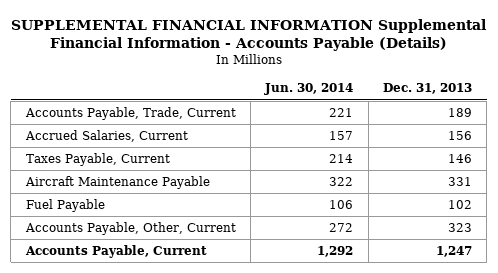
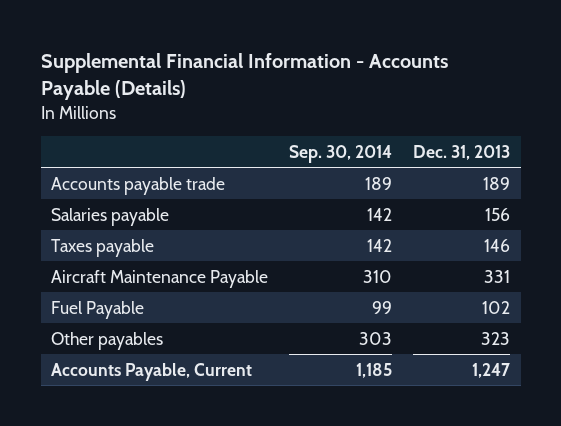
- SUPPLEMENTAL FINANCIAL INFORMATION Supplemental Financial Information - Accounts Payable (Details)
+ Supplemental Financial Information - Accounts Payable (Details)
- | Jun. 30, 2014 | Dec. 31, 2013
+ | Sep. 30, 2014 | Dec. 31, 2013
- Accounts Payable, Trade, Current | 221 | 189
- Accrued Salaries, Current | 157 | 156
- Taxes Payable, Current | 214 | 146
+ Accounts payable trade | 189 | 189
+ Salaries payable | 142 | 156
+ Taxes payable | 142 | 146
- Accounts Payable, Other, Current | 272 | 323
+ Other payables | 303 | 323

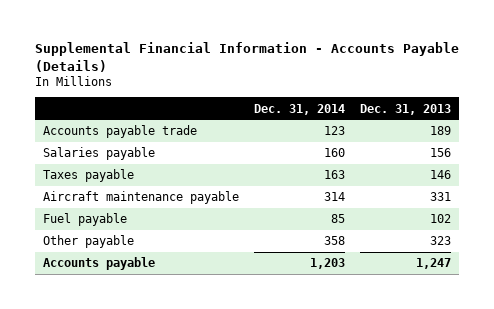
- | Sep. 30, 2014 | Dec. 31, 2013
+ | Dec. 31, 2014 | Dec. 31, 2013
- Aircraft Maintenance Payable | 310 | 331
- Fuel Payable | 99 | 102
- Other payables | 303 | 323
- Accounts Payable, Current | 1,185 | 1,247
+ Aircraft maintenance payable | 314 | 331
+ Fuel payable | 85 | 102
+ Other payable | 358 | 323
+ Accounts payable | 1,203 | 1,247

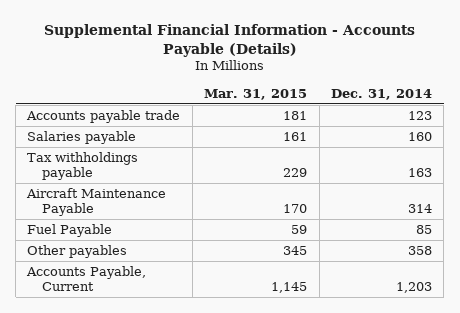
- | Dec. 31, 2014 | Dec. 31, 2013
+ | Mar. 31, 2015 | Dec. 31, 2014
- Taxes payable | 163 | 146
- Aircraft maintenance payable | 314 | 331
- Fuel payable | 85 | 102
- Other payable | 358 | 323
- Accounts payable | 1,203 | 1,247
+ Tax withholdings payable | 229 | 163
+ Aircraft Maintenance Payable | 170 | 314
+ Fuel Payable | 59 | 85
+ Other payables | 345 | 358
+ Accounts Payable, Current | 1,145 | 1,203

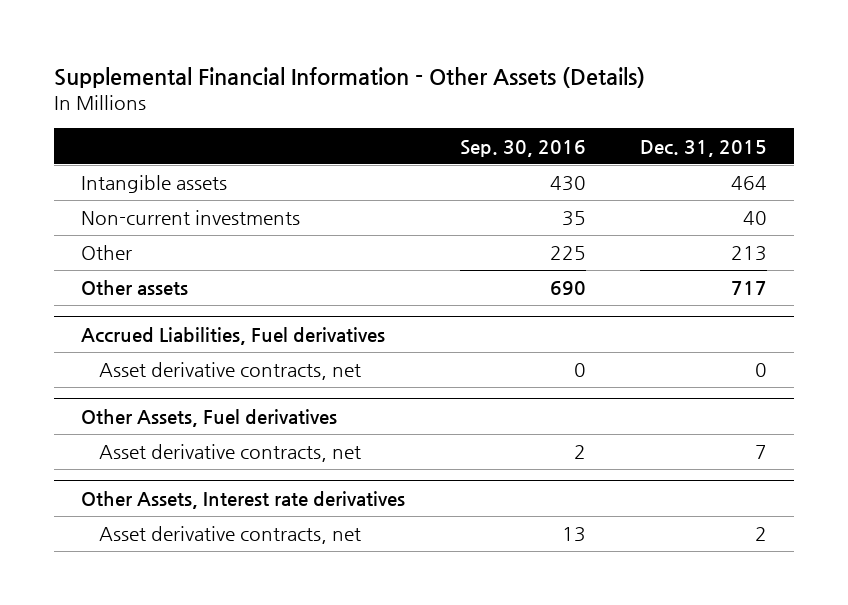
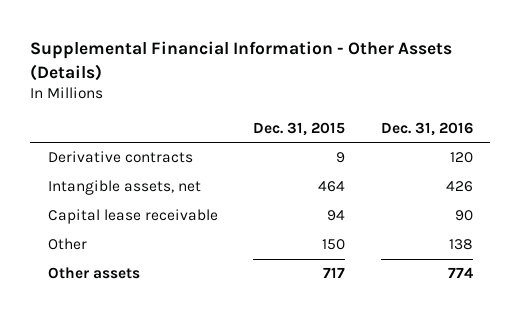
- | Sep. 30, 2016 | Dec. 31, 2015
+ | Dec. 31, 2015 | Dec. 31, 2016
- Intangible assets | 430 | 464
- Non-current investments | 35 | 40
- Other | 225 | 213
+ Derivative contracts | 9 | 120
+ Intangible assets, net | 464 | 426
+ Capital lease receivable | 94 | 90
+ Other | 150 | 138
- Accrued Liabilities, Fuel derivatives
- Asset derivative contracts, net | 0 | 0
- Other Assets, Fuel derivatives
- Asset derivative contracts, net | 2 | 7
- Other Assets, Interest rate derivatives
- Asset derivative contracts, net | 13 | 2

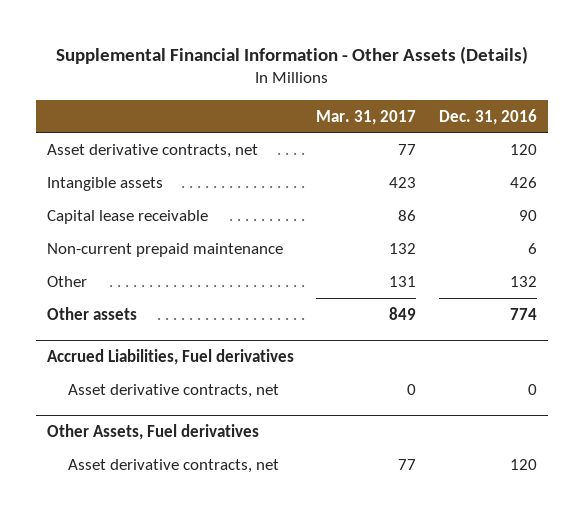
- | Dec. 31, 2015 | Dec. 31, 2016
+ | Mar. 31, 2017 | Dec. 31, 2016
- Derivative contracts | 9 | 120
- Intangible assets, net | 464 | 426
+ Asset derivative contracts, net | 77 | 120
+ Intangible assets | 423 | 426
- Other | 150 | 138
+ Non-current prepaid maintenance | 132 | 6
+ Other | 131 | 132
+ Accrued Liabilities, Fuel derivatives
+ Asset derivative contracts, net | 0 | 0
+ Other Assets, Fuel derivatives
+ Asset derivative contracts, net | 77 | 120

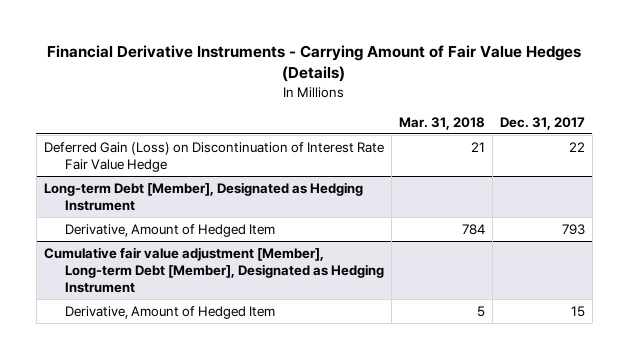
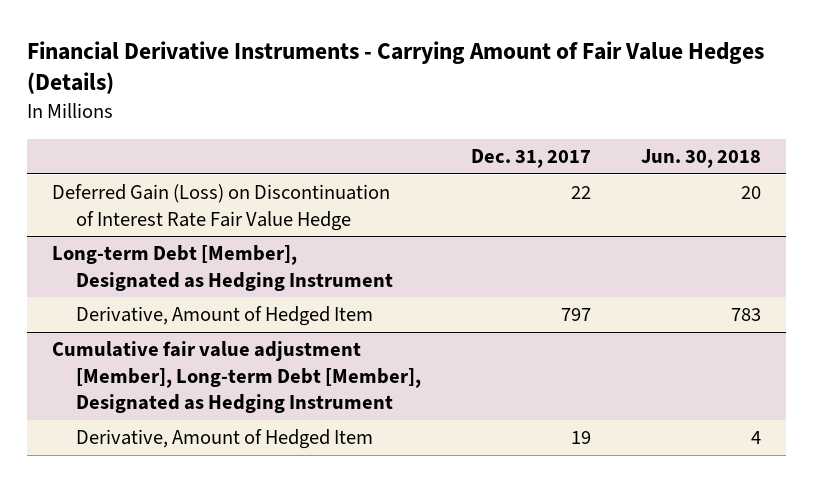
- | Mar. 31, 2018 | Dec. 31, 2017
+ | Dec. 31, 2017 | Jun. 30, 2018
@ Long-term Debt [Member], Designated as Hedging Instrument
- Derivative, Amount of Hedged Item | 784 | 793
+ Derivative, Amount of Hedged Item | 797 | 783
@ Cumulative fair value adjustment [Member], Long-term Debt [Member], Designated as Hedging Instrument
- Derivative, Amount of Hedged Item | 5 | 15
+ Derivative, Amount of Hedged Item | 19 | 4

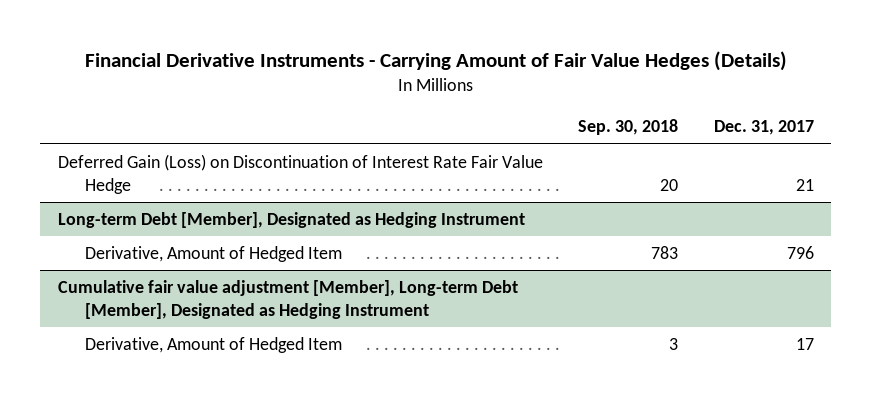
- | Dec. 31, 2017 | Jun. 30, 2018
+ | Sep. 30, 2018 | Dec. 31, 2017
- Deferred Gain (Loss) on Discontinuation of Interest Rate Fair Value Hedge | 22 | 20
+ Deferred Gain (Loss) on Discontinuation of Interest Rate Fair Value Hedge | 20 | 21
@ Long-term Debt [Member], Designated as Hedging Instrument
- Derivative, Amount of Hedged Item | 797 | 783
+ Derivative, Amount of Hedged Item | 783 | 796
@ Cumulative fair value adjustment [Member], Long-term Debt [Member], Designated as Hedging Instrument
- Derivative, Amount of Hedged Item | 19 | 4
+ Derivative, Amount of Hedged Item | 3 | 17

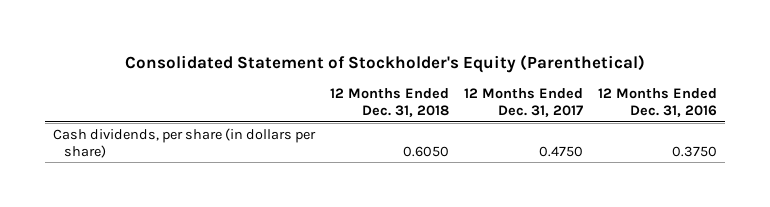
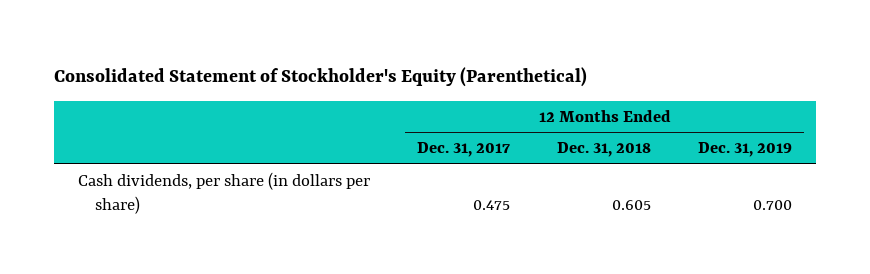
- | 12 Months Ended Dec. 31, 2018 | 12 Months Ended Dec. 31, 2017 | 12 Months Ended Dec. 31, 2016
+ | 12 Months Ended Dec. 31, 2017 | 12 Months Ended Dec. 31, 2018 | 12 Months Ended Dec. 31, 2019
- Cash dividends, per share (in dollars per share) | 0.6050 | 0.4750 | 0.3750
+ Cash dividends, per share (in dollars per share) | 0.475 | 0.605 | 0.700

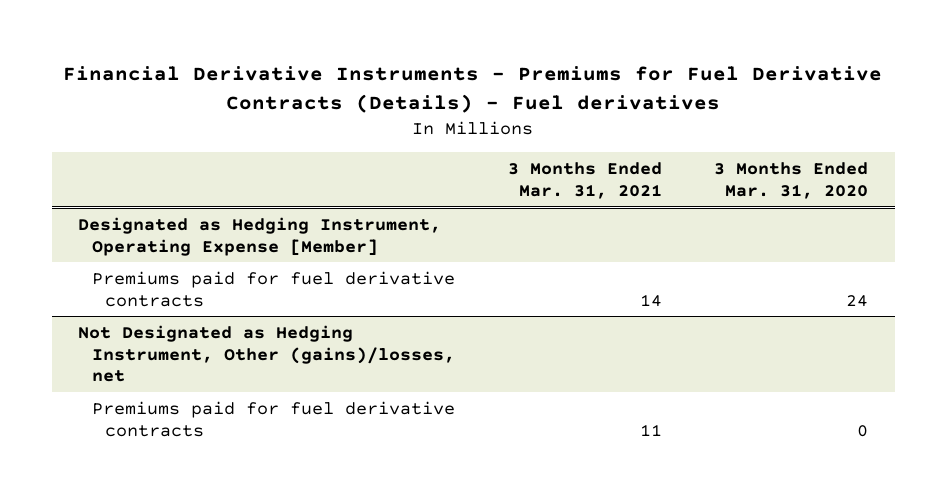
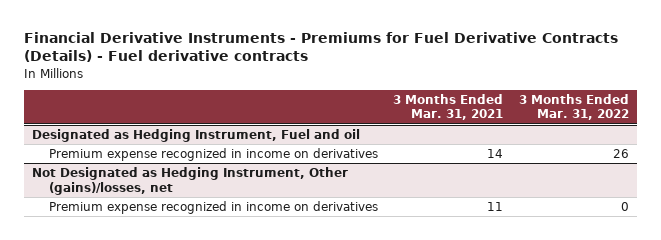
- Financial Derivative Instruments - Premiums for Fuel Derivative Contracts (Details) - Fuel derivatives
+ Financial Derivative Instruments - Premiums for Fuel Derivative Contracts (Details) - Fuel derivative contracts
- | 3 Months Ended Mar. 31, 2021 | 3 Months Ended Mar. 31, 2020
+ | 3 Months Ended Mar. 31, 2021 | 3 Months Ended Mar. 31, 2022
- Designated as Hedging Instrument, Operating Expense [Member]
- Premiums paid for fuel derivative contracts | 14 | 24
+ Designated as Hedging Instrument, Fuel and oil
+ Premium expense recognized in income on derivatives | 14 | 26
@ Not Designated as Hedging Instrument, Other (gains)/losses, net
- Premiums paid for fuel derivative contracts | 11 | 0
+ Premium expense recognized in income on derivatives | 11 | 0

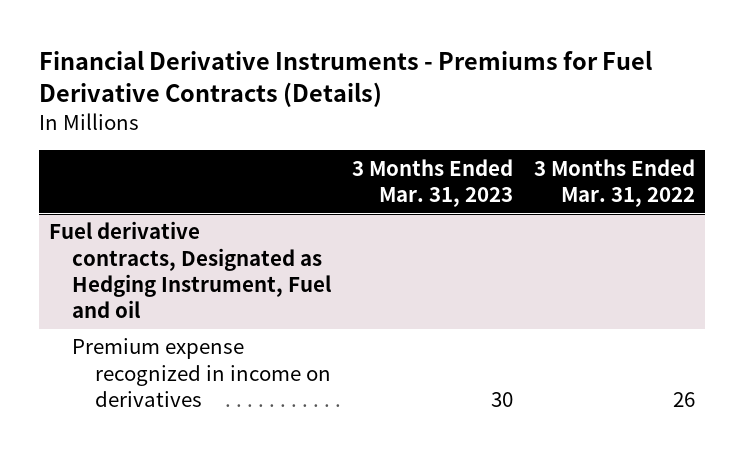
- Financial Derivative Instruments - Premiums for Fuel Derivative Contracts (Details) - Fuel derivative contracts
+ Financial Derivative Instruments - Premiums for Fuel Derivative Contracts (Details)
- | 3 Months Ended Mar. 31, 2021 | 3 Months Ended Mar. 31, 2022
+ | 3 Months Ended Mar. 31, 2023 | 3 Months Ended Mar. 31, 2022
- Designated as Hedging Instrument, Fuel and oil
+ Fuel derivative contracts, Designated as Hedging Instrument, Fuel and oil
- Not Designated as Hedging Instrument, Other (gains)/losses, net
- Premium expense recognized in income on derivatives | 11 | 0

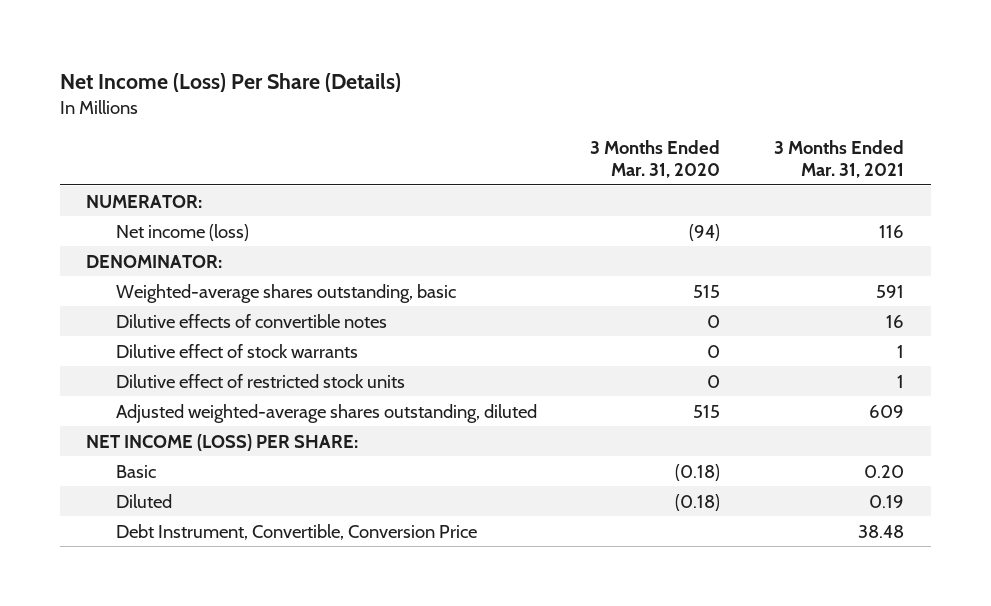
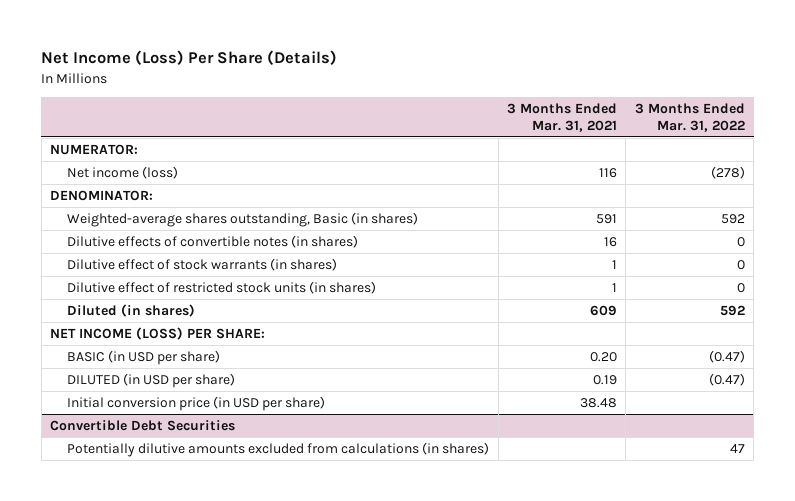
- | 3 Months Ended Mar. 31, 2020 | 3 Months Ended Mar. 31, 2021
+ | 3 Months Ended Mar. 31, 2021 | 3 Months Ended Mar. 31, 2022
- Weighted-average shares outstanding, basic | 515 | 591
- Dilutive effects of convertible notes | 0 | 16
- Dilutive effect of stock warrants | 0 | 1
- Dilutive effect of restricted stock units | 0 | 1
- Adjusted weighted-average shares outstanding, diluted | 515 | 609
+ Weighted-average shares outstanding, Basic (in shares) | 591 | 592
+ Dilutive effects of convertible notes (in shares) | 16 | 0
+ Dilutive effect of stock warrants (in shares) | 1 | 0
+ Dilutive effect of restricted stock units (in shares) | 1 | 0
+ Diluted (in shares) | 609 | 592
- Basic | (0.18) | 0.20
- Diluted | (0.18) | 0.19
- Debt Instrument, Convertible, Conversion Price | | 38.48
+ BASIC (in USD per share) | 0.20 | (0.47)
+ DILUTED (in USD per share) | 0.19 | (0.47)
+ Initial conversion price (in USD per share) | 38.48 |
+ Convertible Debt Securities
+ Potentially dilutive amounts excluded from calculations (in shares) | | 47

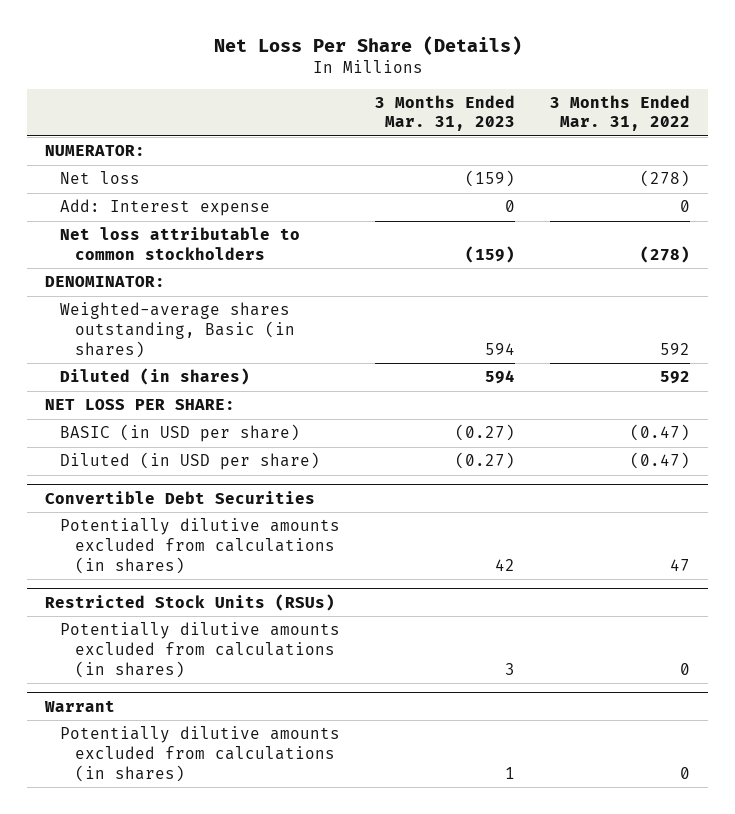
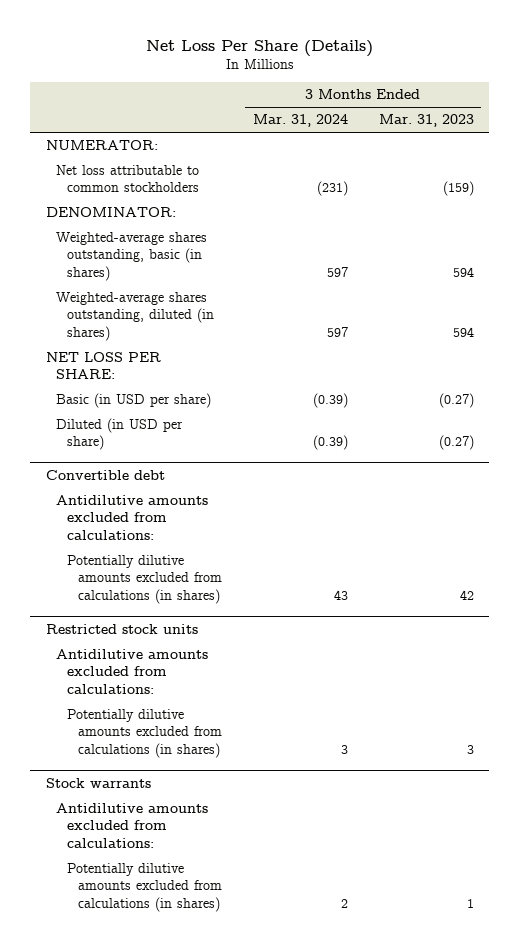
- | 3 Months Ended Mar. 31, 2023 | 3 Months Ended Mar. 31, 2022
+ | 3 Months Ended Mar. 31, 2024 | 3 Months Ended Mar. 31, 2023
- Net loss | (159) | (278)
- Add: Interest expense | 0 | 0
- Weighted-average shares outstanding, Basic (in shares) | 594 | 592
- Diluted (in shares) | 594 | 592
+ Weighted-average shares outstanding, basic (in shares) | 597 | 594
+ Weighted-average shares outstanding, diluted (in shares) | 597 | 594
- BASIC (in USD per share) | (0.27) | (0.47)
+ Basic (in USD per share) | (0.39) | (0.27)
- Convertible Debt Securities
+ Convertible debt
+ Antidilutive amounts excluded from calculations:
- Restricted Stock Units (RSUs)
+ Restricted stock units
+ Antidilutive amounts excluded from calculations:
- Warrant
+ Stock warrants
+ Antidilutive amounts excluded from calculations:

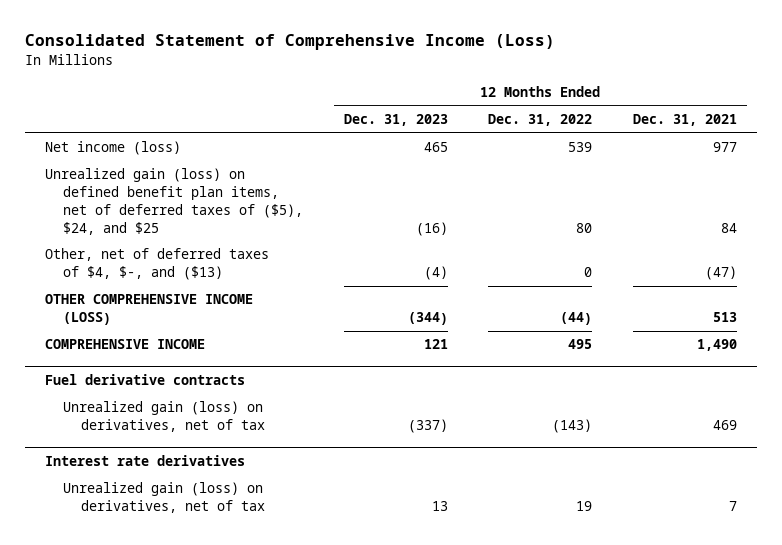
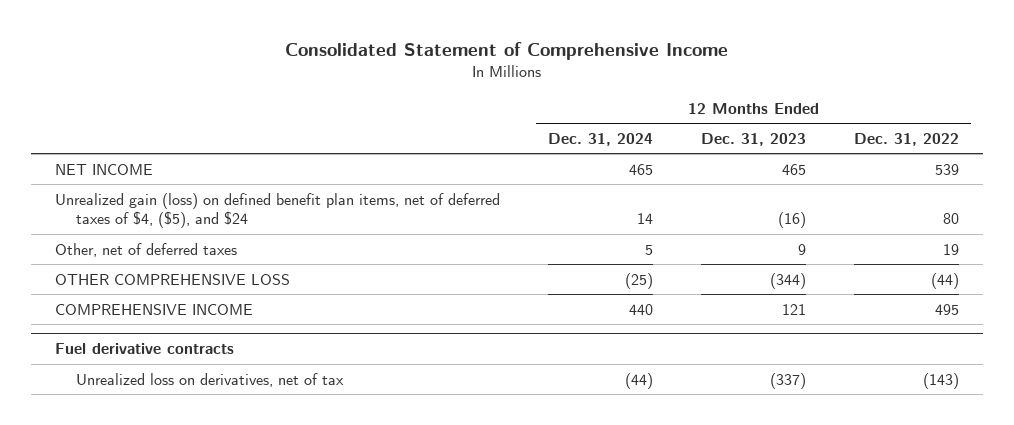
- Consolidated Statement of Comprehensive Income (Loss)
+ Consolidated Statement of Comprehensive Income
- | 12 Months Ended Dec. 31, 2023 | 12 Months Ended Dec. 31, 2022 | 12 Months Ended Dec. 31, 2021
+ | 12 Months Ended Dec. 31, 2024 | 12 Months Ended Dec. 31, 2023 | 12 Months Ended Dec. 31, 2022
- Net income (loss) | 465 | 539 | 977
- Unrealized gain (loss) on defined benefit plan items, net of deferred taxes of ($5), $24, and $25 | (16) | 80 | 84
- Other, net of deferred taxes of $4, $-, and ($13) | (4) | 0 | (47)
- OTHER COMPREHENSIVE INCOME (LOSS) | (344) | (44) | 513
+ NET INCOME | 465 | 465 | 539
+ Unrealized gain (loss) on defined benefit plan items, net of deferred taxes of $4, ($5), and $24 | 14 | (16) | 80
+ Other, net of deferred taxes | 5 | 9 | 19
+ OTHER COMPREHENSIVE LOSS | (25) | (344) | (44)
@ Fuel derivative contracts
- Unrealized gain (loss) on derivatives, net of tax | (337) | (143) | 469
- Interest rate derivatives
- Unrealized gain (loss) on derivatives, net of tax | 13 | 19 | 7
@ Fuel derivative contracts
+ Unrealized loss on derivatives, net of tax | (44) | (337) | (143)

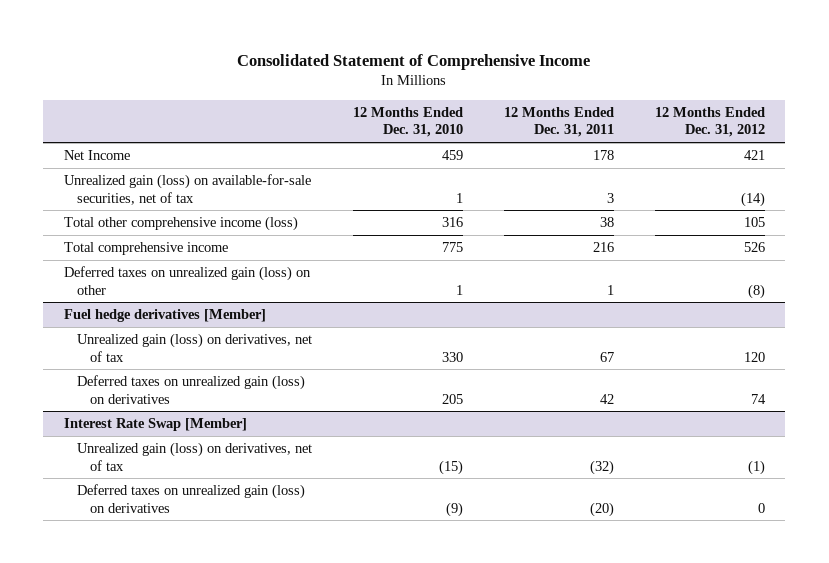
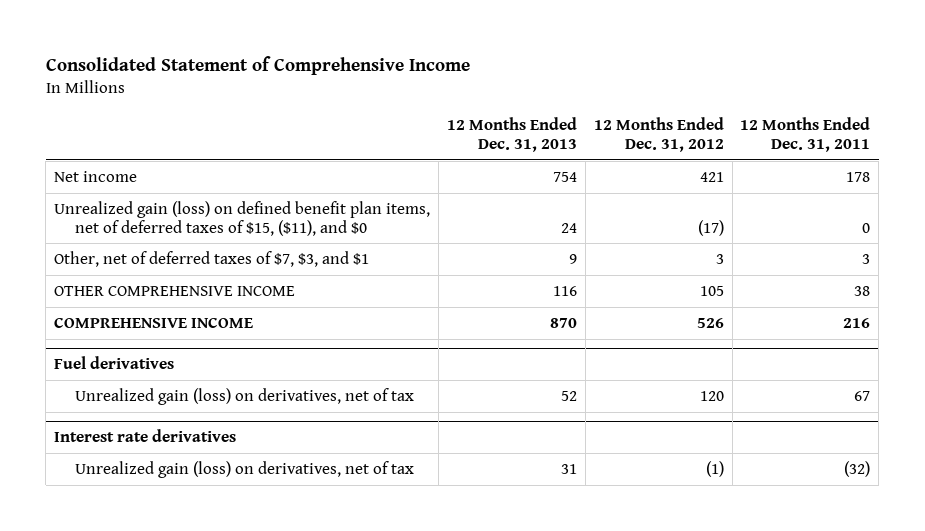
- | 12 Months Ended Dec. 31, 2010 | 12 Months Ended Dec. 31, 2011 | 12 Months Ended Dec. 31, 2012
+ | 12 Months Ended Dec. 31, 2013 | 12 Months Ended Dec. 31, 2012 | 12 Months Ended Dec. 31, 2011
- Net Income | 459 | 178 | 421
- Unrealized gain (loss) on available-for-sale securities, net of tax | 1 | 3 | (14)
- Total other comprehensive income (loss) | 316 | 38 | 105
- Total comprehensive income | 775 | 216 | 526
- Deferred taxes on unrealized gain (loss) on other | 1 | 1 | (8)
- Fuel hedge derivatives [Member]
+ Net income | 754 | 421 | 178
+ Unrealized gain (loss) on defined benefit plan items, net of deferred taxes of $15, ($11), and $0 | 24 | (17) | 0
+ Other, net of deferred taxes of $7, $3, and $1 | 9 | 3 | 3
+ OTHER COMPREHENSIVE INCOME | 116 | 105 | 38
+ COMPREHENSIVE INCOME | 870 | 526 | 216
+ Fuel derivatives
- Deferred taxes on unrealized gain (loss) on derivatives | 205 | 42 | 74
- Interest Rate Swap [Member]
+ Interest rate derivatives
- Deferred taxes on unrealized gain (loss) on derivatives | (9) | (20) | 0

